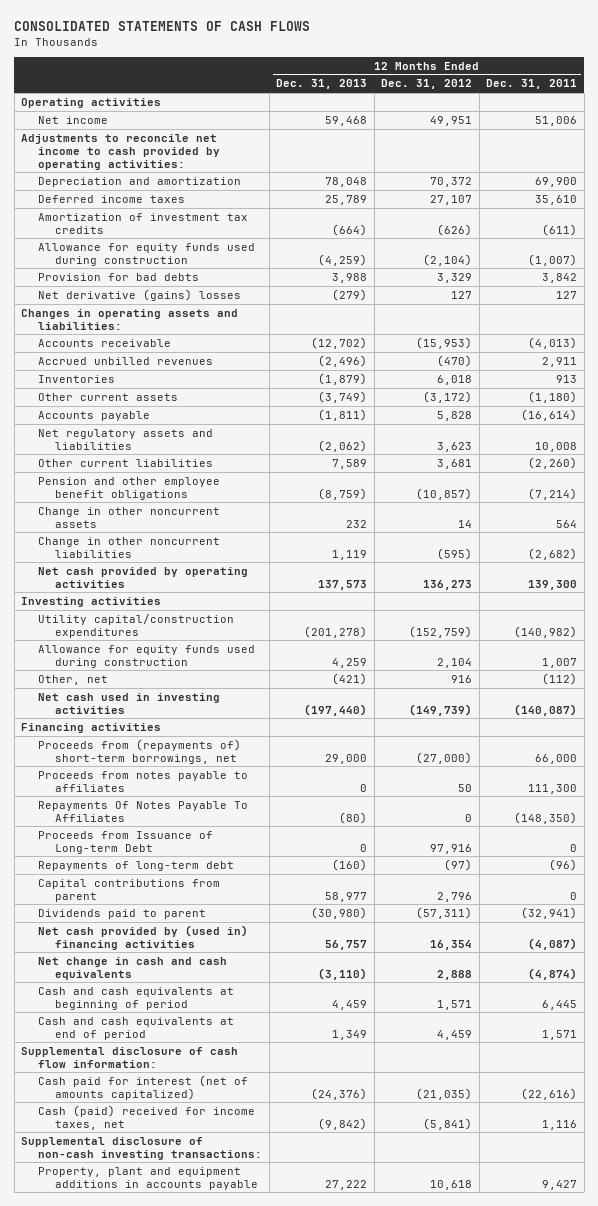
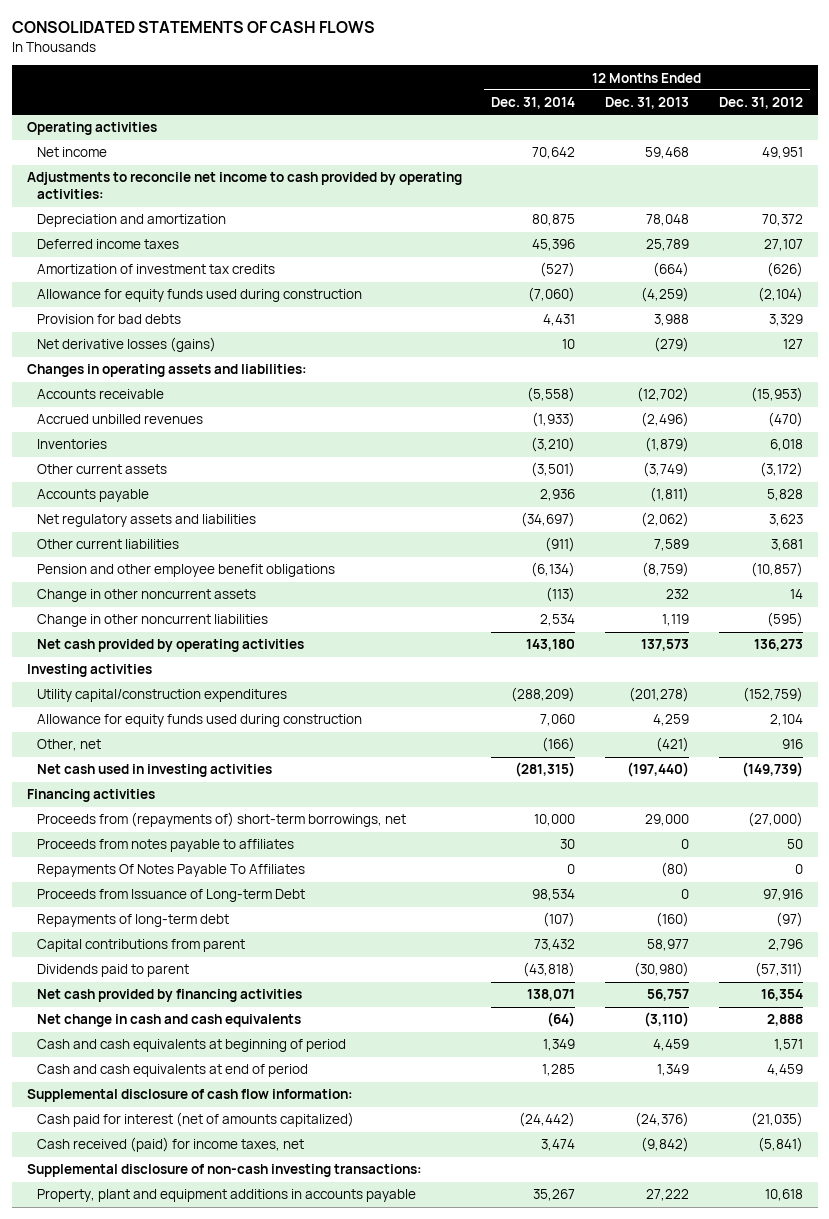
- | 12 Months Ended Dec. 31, 2013 | 12 Months Ended Dec. 31, 2012 | 12 Months Ended Dec. 31, 2011
+ | 12 Months Ended Dec. 31, 2014 | 12 Months Ended Dec. 31, 2013 | 12 Months Ended Dec. 31, 2012
- Net derivative (gains) losses | (279) | 127 | 127
+ Net derivative losses (gains) | 10 | (279) | 127
- Net cash provided by (used in) financing activities | 56,757 | 16,354 | (4,087)
+ Net cash provided by financing activities | 138,071 | 56,757 | 16,354
- Cash (paid) received for income taxes, net | (9,842) | (5,841) | 1,116
+ Cash received (paid) for income taxes, net | 3,474 | (9,842) | (5,841)

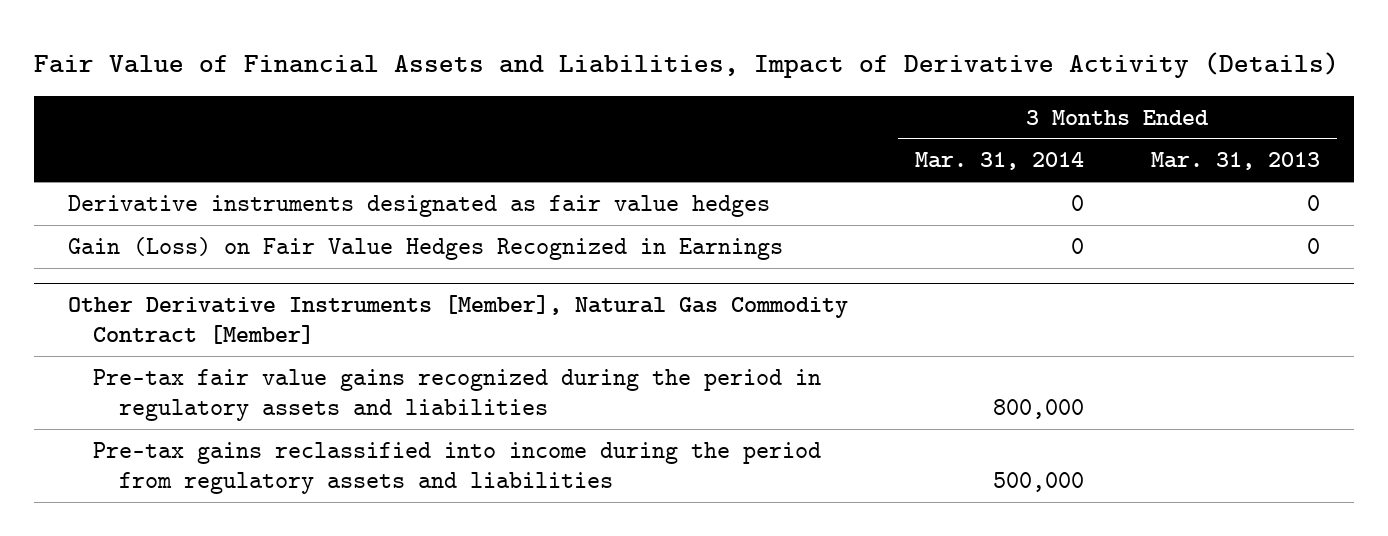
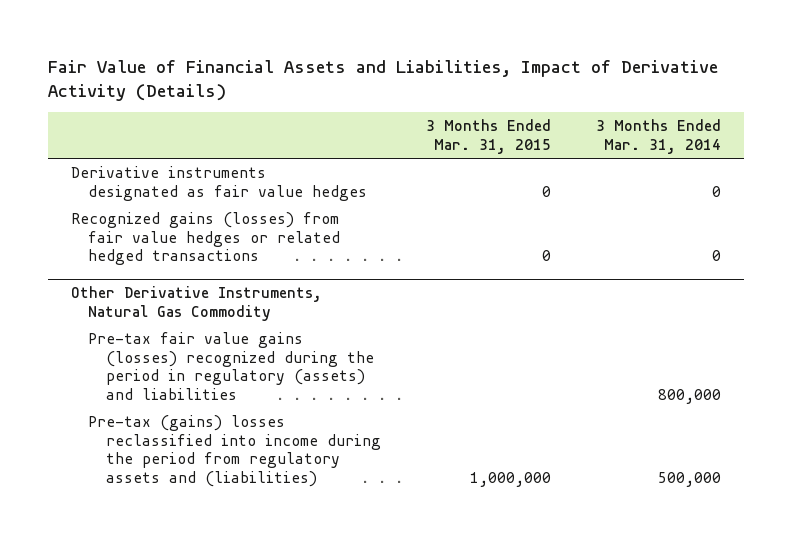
- | 3 Months Ended Mar. 31, 2014 | 3 Months Ended Mar. 31, 2013
+ | 3 Months Ended Mar. 31, 2015 | 3 Months Ended Mar. 31, 2014
- Gain (Loss) on Fair Value Hedges Recognized in Earnings | 0 | 0
- Other Derivative Instruments [Member], Natural Gas Commodity Contract [Member]
- Pre-tax fair value gains recognized during the period in regulatory assets and liabilities | 800,000 |
- Pre-tax gains reclassified into income during the period from regulatory assets and liabilities | 500,000 |
+ Recognized gains (losses) from fair value hedges or related hedged transactions | 0 | 0
+ Other Derivative Instruments, Natural Gas Commodity
+ Pre-tax fair value gains (losses) recognized during the period in regulatory (assets) and liabilities | | 800,000
+ Pre-tax (gains) losses reclassified into income during the period from regulatory assets and (liabilities) | 1,000,000 | 500,000

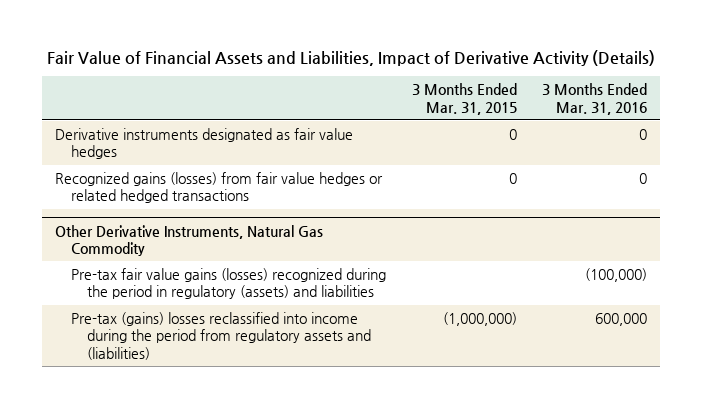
- | 3 Months Ended Mar. 31, 2015 | 3 Months Ended Mar. 31, 2014
+ | 3 Months Ended Mar. 31, 2015 | 3 Months Ended Mar. 31, 2016
@ Other Derivative Instruments, Natural Gas Commodity
- Pre-tax (gains) losses reclassified into income during the period from regulatory assets and (liabilities) | 1,000,000 | 500,000
+ Pre-tax (gains) losses reclassified into income during the period from regulatory assets and (liabilities) | (1,000,000) | 600,000

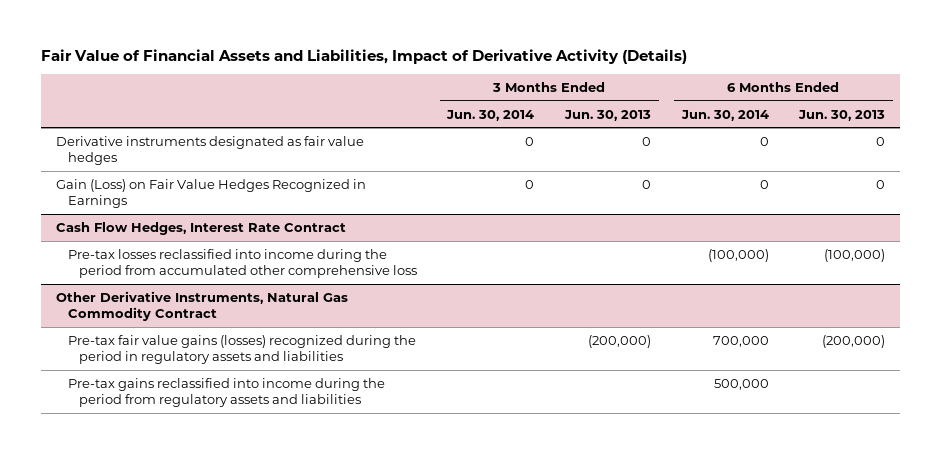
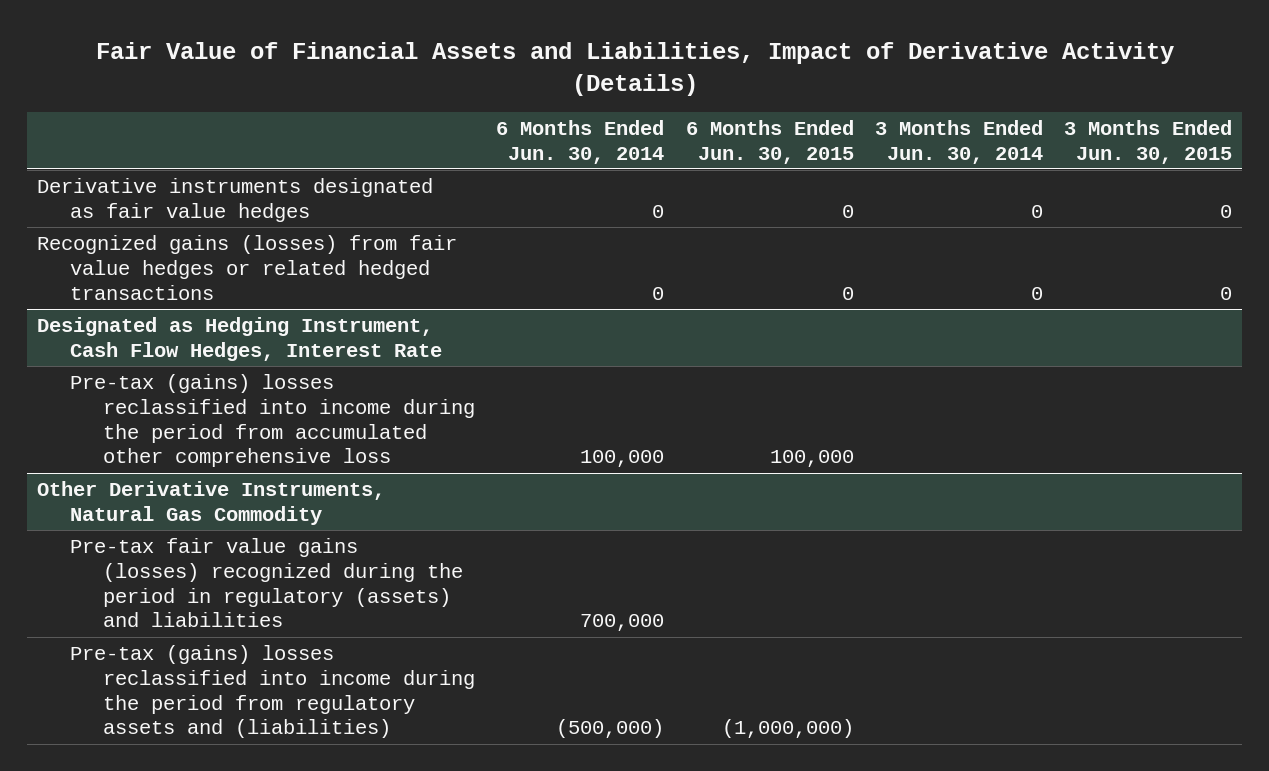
- | 3 Months Ended Jun. 30, 2014 | 3 Months Ended Jun. 30, 2013 | 6 Months Ended Jun. 30, 2014 | 6 Months Ended Jun. 30, 2013
+ | 6 Months Ended Jun. 30, 2014 | 6 Months Ended Jun. 30, 2015 | 3 Months Ended Jun. 30, 2014 | 3 Months Ended Jun. 30, 2015
- Gain (Loss) on Fair Value Hedges Recognized in Earnings | 0 | 0 | 0 | 0
- Cash Flow Hedges, Interest Rate Contract
- Pre-tax losses reclassified into income during the period from accumulated other comprehensive loss | | | (100,000) | (100,000)
- Other Derivative Instruments, Natural Gas Commodity Contract
- Pre-tax fair value gains (losses) recognized during the period in regulatory assets and liabilities | | (200,000) | 700,000 | (200,000)
- Pre-tax gains reclassified into income during the period from regulatory assets and liabilities | | | 500,000 |
+ Recognized gains (losses) from fair value hedges or related hedged transactions | 0 | 0 | 0 | 0
+ Designated as Hedging Instrument, Cash Flow Hedges, Interest Rate
+ Pre-tax (gains) losses reclassified into income during the period from accumulated other comprehensive loss | 100,000 | 100,000 | |
+ Other Derivative Instruments, Natural Gas Commodity
+ Pre-tax fair value gains (losses) recognized during the period in regulatory (assets) and liabilities | 700,000 | | |
+ Pre-tax (gains) losses reclassified into income during the period from regulatory assets and (liabilities) | (500,000) | (1,000,000) | |

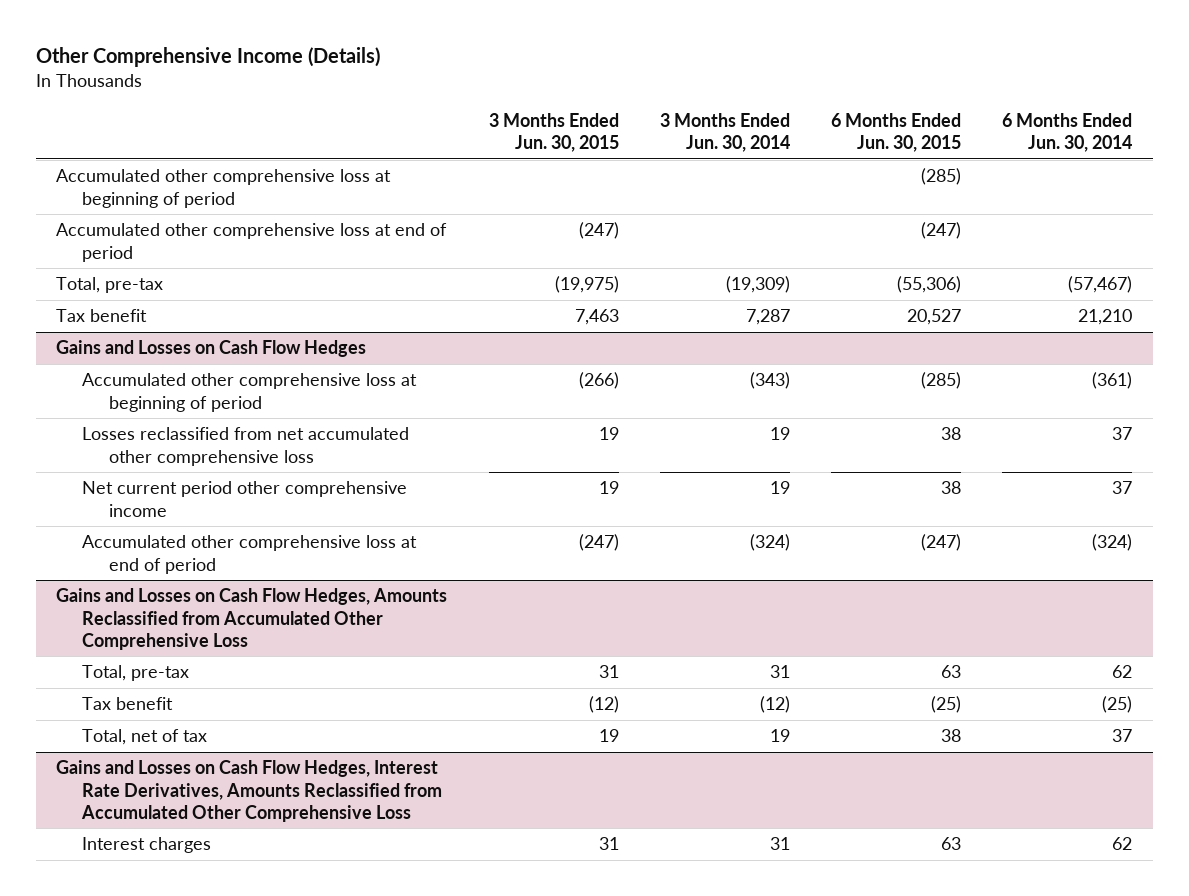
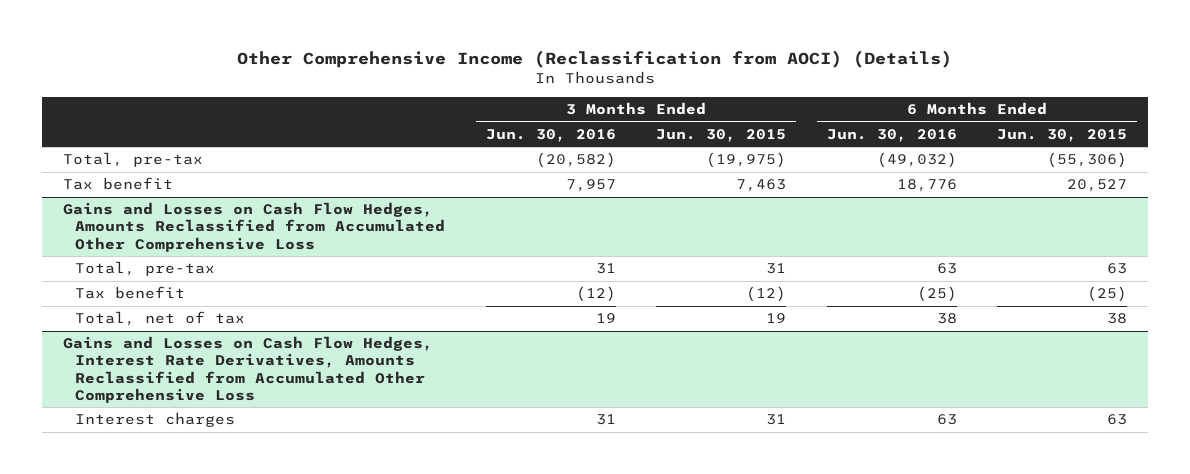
- Other Comprehensive Income (Details)
+ Other Comprehensive Income (Reclassification from AOCI) (Details)
- | 3 Months Ended Jun. 30, 2015 | 3 Months Ended Jun. 30, 2014 | 6 Months Ended Jun. 30, 2015 | 6 Months Ended Jun. 30, 2014
+ | 3 Months Ended Jun. 30, 2016 | 3 Months Ended Jun. 30, 2015 | 6 Months Ended Jun. 30, 2016 | 6 Months Ended Jun. 30, 2015
- Accumulated other comprehensive loss at beginning of period | | | (285) |
- Accumulated other comprehensive loss at end of period | (247) | | (247) |
- Gains and Losses on Cash Flow Hedges
- Accumulated other comprehensive loss at beginning of period | (266) | (343) | (285) | (361)
- Losses reclassified from net accumulated other comprehensive loss | 19 | 19 | 38 | 37
- Net current period other comprehensive income | 19 | 19 | 38 | 37
- Accumulated other comprehensive loss at end of period | (247) | (324) | (247) | (324)

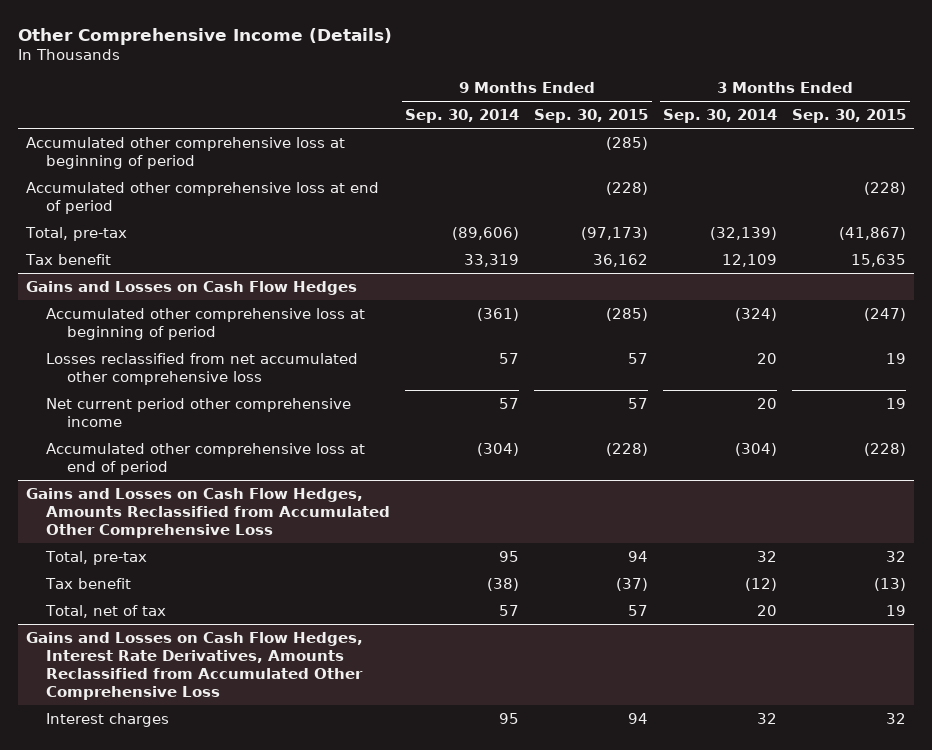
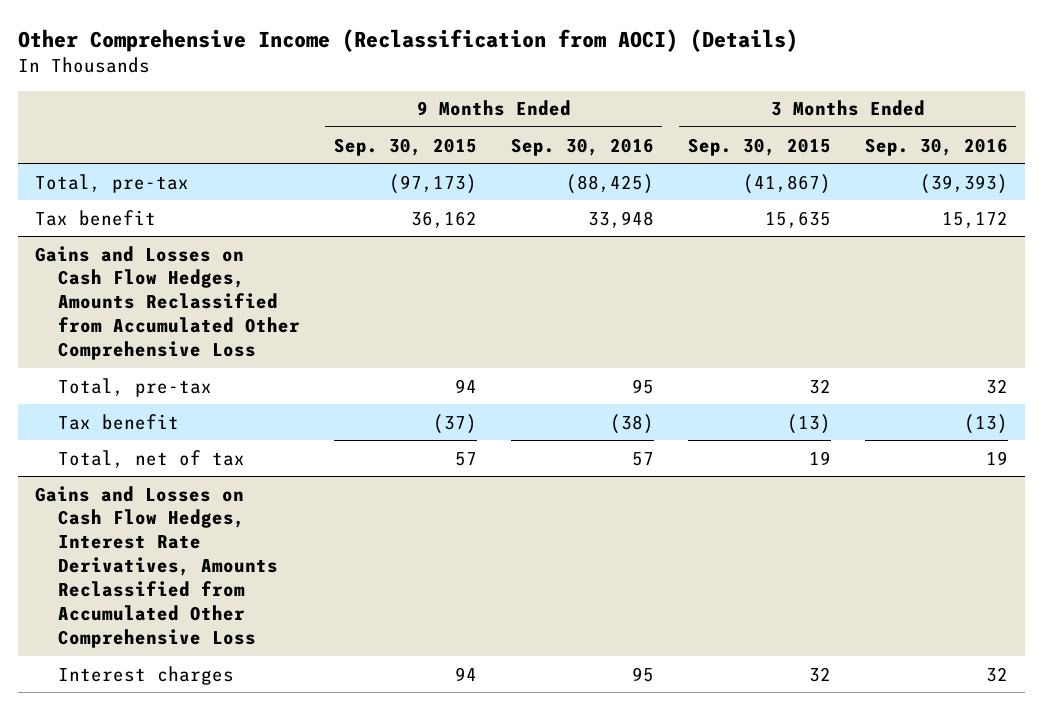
- Other Comprehensive Income (Details)
+ Other Comprehensive Income (Reclassification from AOCI) (Details)
- | 9 Months Ended Sep. 30, 2014 | 9 Months Ended Sep. 30, 2015 | 3 Months Ended Sep. 30, 2014 | 3 Months Ended Sep. 30, 2015
+ | 9 Months Ended Sep. 30, 2015 | 9 Months Ended Sep. 30, 2016 | 3 Months Ended Sep. 30, 2015 | 3 Months Ended Sep. 30, 2016
- Accumulated other comprehensive loss at beginning of period | | (285) | |
- Accumulated other comprehensive loss at end of period | | (228) | | (228)
- Gains and Losses on Cash Flow Hedges
- Accumulated other comprehensive loss at beginning of period | (361) | (285) | (324) | (247)
- Losses reclassified from net accumulated other comprehensive loss | 57 | 57 | 20 | 19
- Net current period other comprehensive income | 57 | 57 | 20 | 19
- Accumulated other comprehensive loss at end of period | (304) | (228) | (304) | (228)

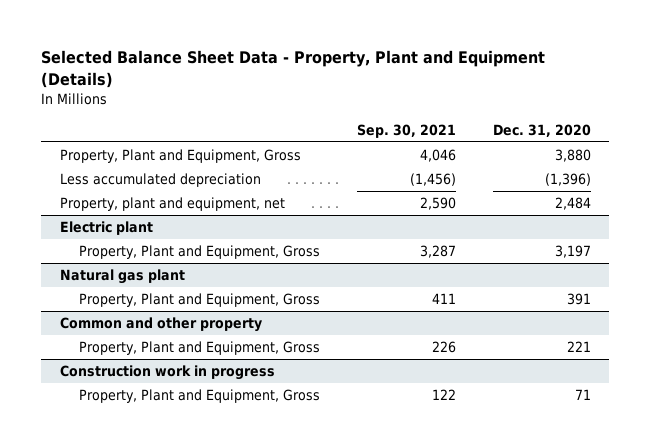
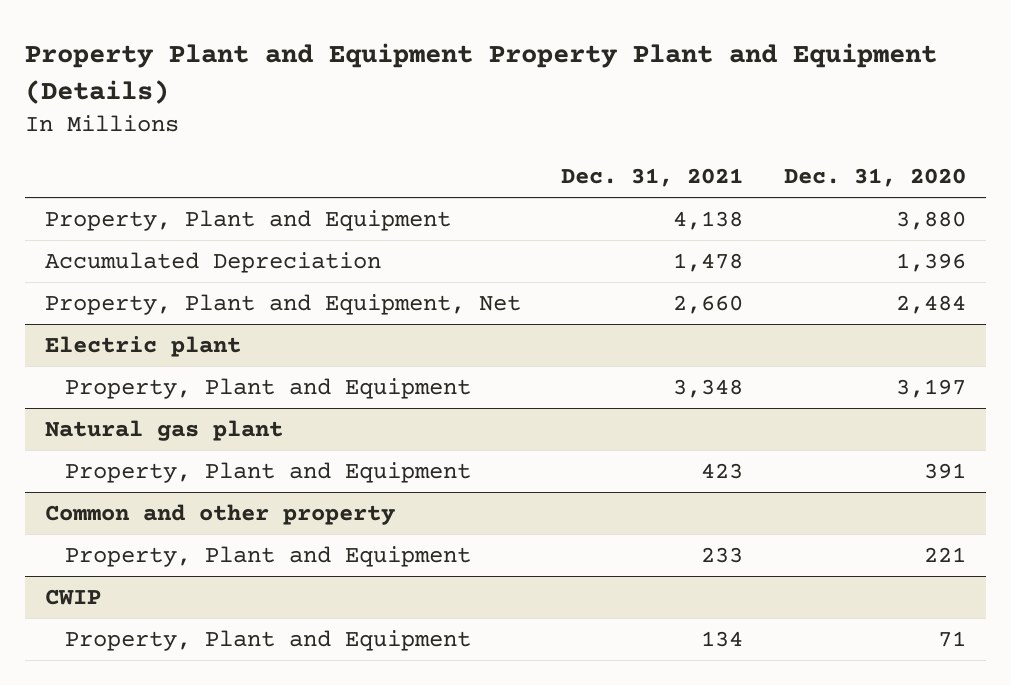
- Selected Balance Sheet Data - Property, Plant and Equipment (Details)
+ Property Plant and Equipment Property Plant and Equipment (Details)
- | Sep. 30, 2021 | Dec. 31, 2020
+ | Dec. 31, 2021 | Dec. 31, 2020
- Property, Plant and Equipment, Gross | 4,046 | 3,880
- Less accumulated depreciation | (1,456) | (1,396)
- Property, plant and equipment, net | 2,590 | 2,484
+ Property, Plant and Equipment | 4,138 | 3,880
+ Accumulated Depreciation | 1,478 | 1,396
+ Property, Plant and Equipment, Net | 2,660 | 2,484
@ Electric plant
- Property, Plant and Equipment, Gross | 3,287 | 3,197
+ Property, Plant and Equipment | 3,348 | 3,197
@ Natural gas plant
- Property, Plant and Equipment, Gross | 411 | 391
+ Property, Plant and Equipment | 423 | 391
@ Common and other property
- Property, Plant and Equipment, Gross | 226 | 221
- Construction work in progress
- Property, Plant and Equipment, Gross | 122 | 71
@ Common and other property
+ Property, Plant and Equipment | 233 | 221
+ CWIP
+ Property, Plant and Equipment | 134 | 71

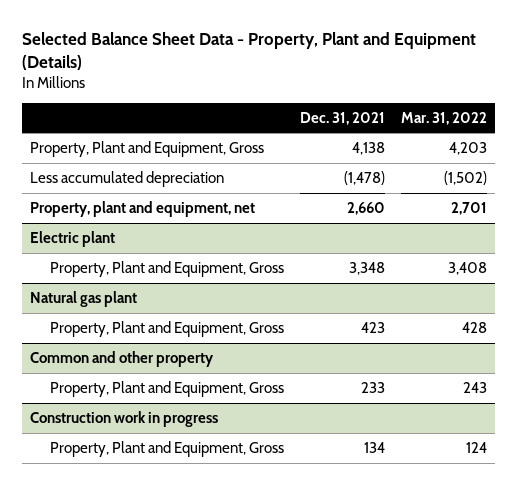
- Property Plant and Equipment Property Plant and Equipment (Details)
+ Selected Balance Sheet Data - Property, Plant and Equipment (Details)
- | Dec. 31, 2021 | Dec. 31, 2020
+ | Dec. 31, 2021 | Mar. 31, 2022
- Property, Plant and Equipment | 4,138 | 3,880
- Accumulated Depreciation | 1,478 | 1,396
- Property, Plant and Equipment, Net | 2,660 | 2,484
+ Property, Plant and Equipment, Gross | 4,138 | 4,203
+ Less accumulated depreciation | (1,478) | (1,502)
+ Property, plant and equipment, net | 2,660 | 2,701
@ Electric plant
- Property, Plant and Equipment | 3,348 | 3,197
+ Property, Plant and Equipment, Gross | 3,348 | 3,408
@ Natural gas plant
- Property, Plant and Equipment | 423 | 391
+ Property, Plant and Equipment, Gross | 423 | 428
@ Common and other property
- Property, Plant and Equipment | 233 | 221
- CWIP
- Property, Plant and Equipment | 134 | 71
@ Common and other property
+ Property, Plant and Equipment, Gross | 233 | 243
+ Construction work in progress
+ Property, Plant and Equipment, Gross | 134 | 124

